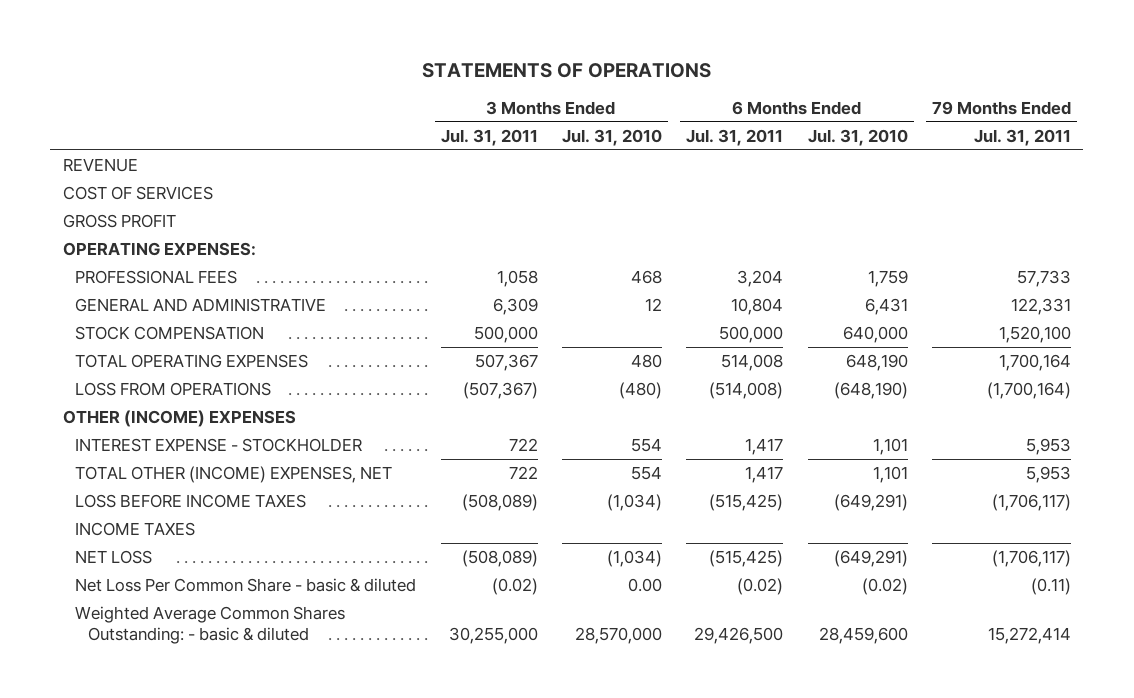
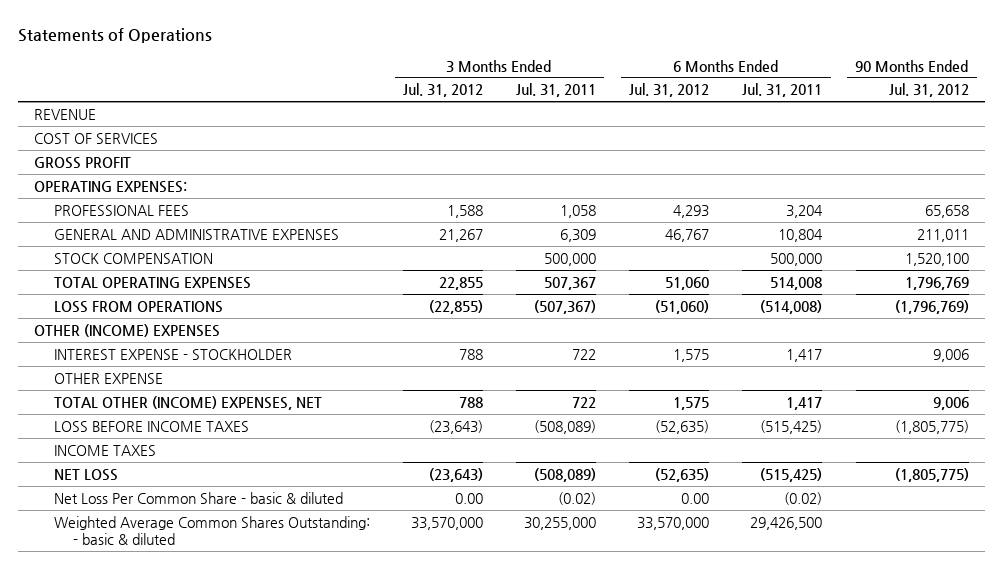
- STATEMENTS OF OPERATIONS
+ Statements of Operations
- | 3 Months Ended Jul. 31, 2011 | 3 Months Ended Jul. 31, 2010 | 6 Months Ended Jul. 31, 2011 | 6 Months Ended Jul. 31, 2010 | 79 Months Ended Jul. 31, 2011
+ | 3 Months Ended Jul. 31, 2012 | 3 Months Ended Jul. 31, 2011 | 6 Months Ended Jul. 31, 2012 | 6 Months Ended Jul. 31, 2011 | 90 Months Ended Jul. 31, 2012
- GENERAL AND ADMINISTRATIVE | 6,309 | 12 | 10,804 | 6,431 | 122,331
+ GENERAL AND ADMINISTRATIVE EXPENSES | 21,267 | 6,309 | 46,767 | 10,804 | 211,011
+ OTHER EXPENSE

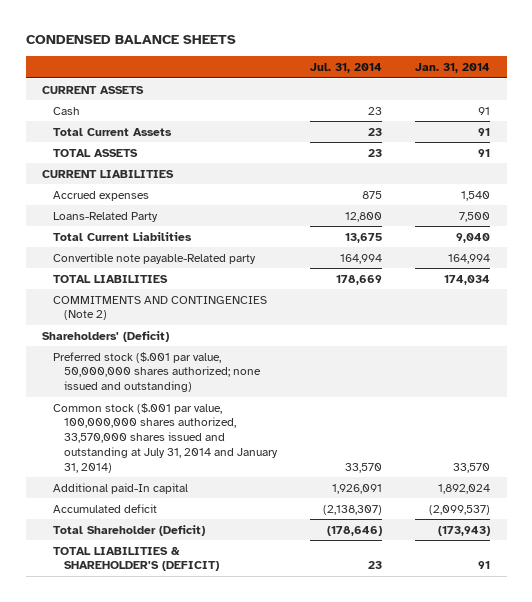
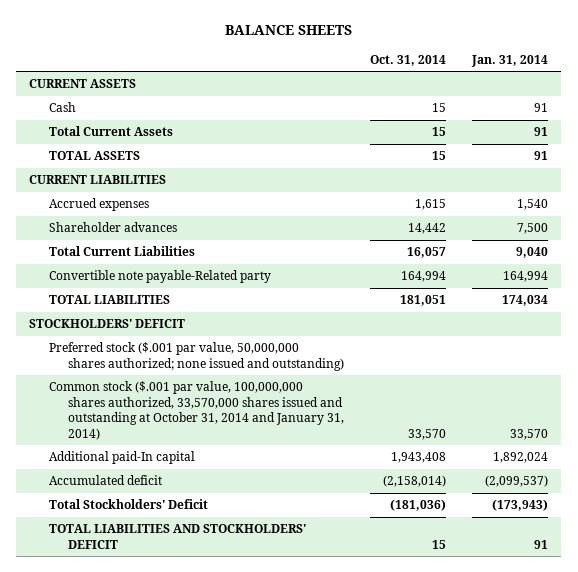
- CONDENSED BALANCE SHEETS
+ BALANCE SHEETS
- | Jul. 31, 2014 | Jan. 31, 2014
+ | Oct. 31, 2014 | Jan. 31, 2014
- Loans-Related Party | 12,800 | 7,500
+ Shareholder advances | 14,442 | 7,500
- COMMITMENTS AND CONTINGENCIES (Note 2)
- Shareholders' (Deficit)
+ STOCKHOLDERS' DEFICIT
- Common stock ($.001 par value, 100,000,000 shares authorized, 33,570,000 shares issued and outstanding at July 31, 2014 and January 31, 2014) | 33,570 | 33,570
+ Common stock ($.001 par value, 100,000,000 shares authorized, 33,570,000 shares issued and outstanding at October 31, 2014 and January 31, 2014) | 33,570 | 33,570
- Total Shareholder (Deficit) | (178,646) | (173,943)
- TOTAL LIABILITIES & SHAREHOLDER'S (DEFICIT) | 23 | 91
+ Total Stockholders' Deficit | (181,036) | (173,943)
+ TOTAL LIABILITIES AND STOCKHOLDERS' DEFICIT | 15 | 91

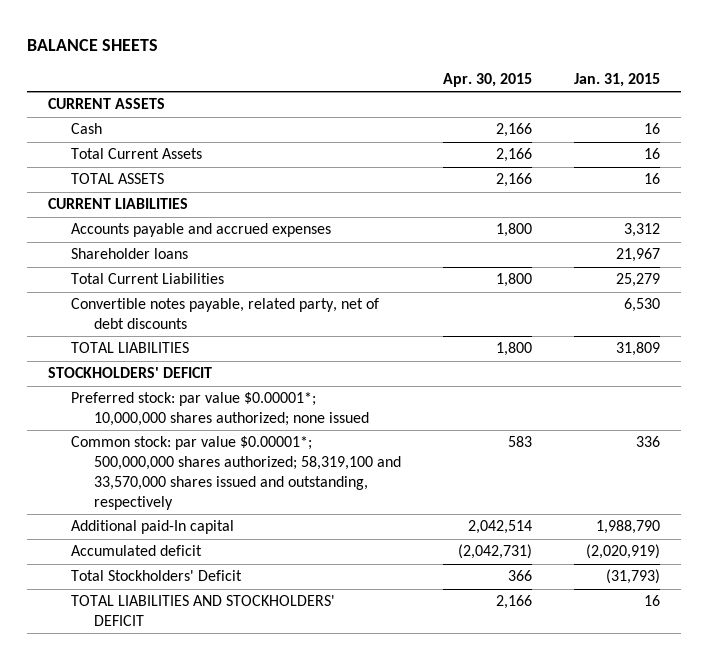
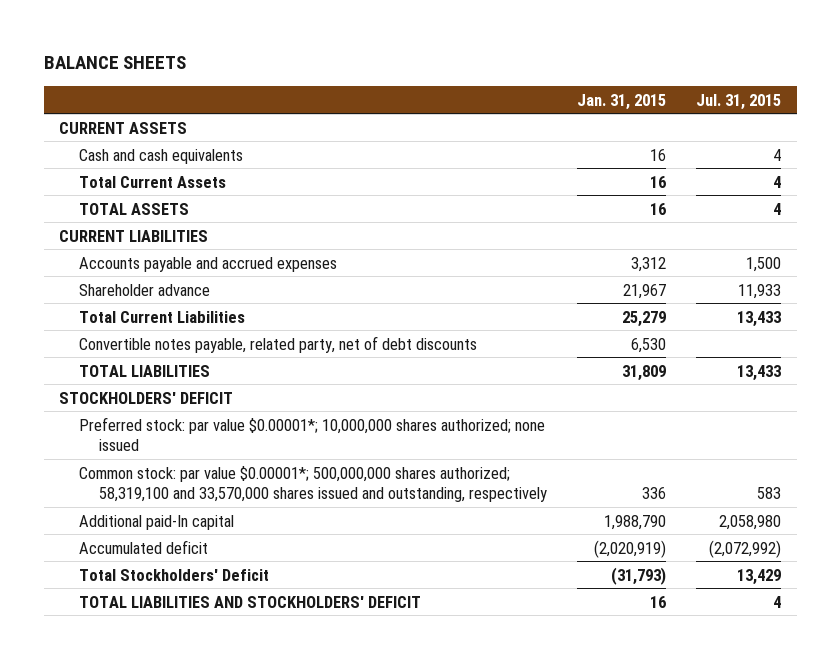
- | Apr. 30, 2015 | Jan. 31, 2015
+ | Jan. 31, 2015 | Jul. 31, 2015
- Cash | 2,166 | 16
+ Cash and cash equivalents | 16 | 4
- Shareholder loans | | 21,967
+ Shareholder advance | 21,967 | 11,933

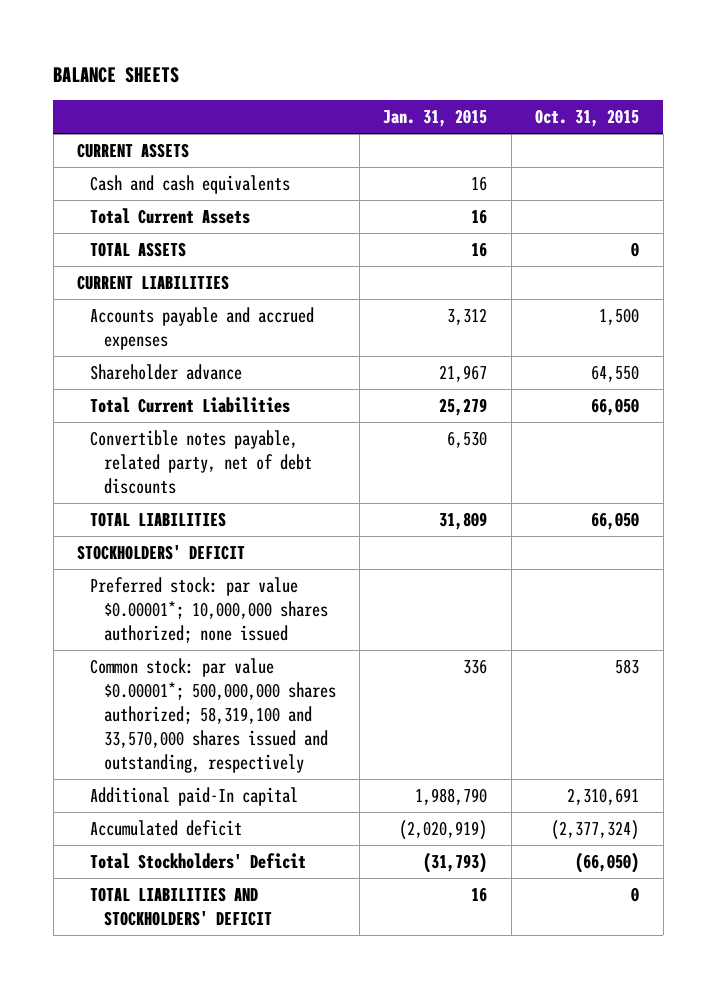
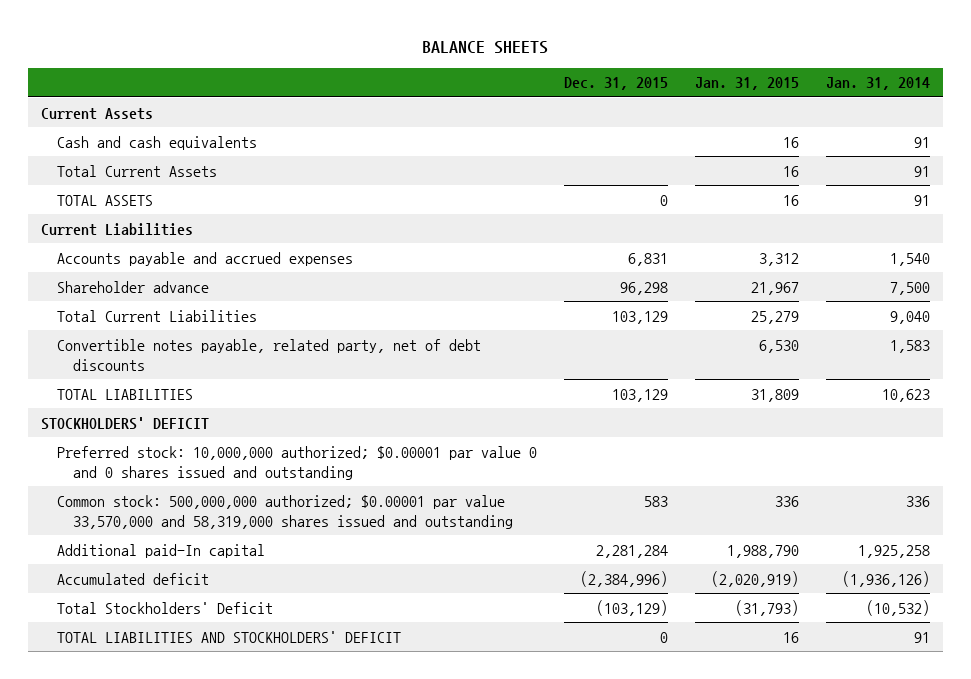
- | Jan. 31, 2015 | Oct. 31, 2015
+ | Dec. 31, 2015 | Jan. 31, 2015 | Jan. 31, 2014
- CURRENT ASSETS
+ Current Assets
- CURRENT LIABILITIES
+ Current Liabilities
- Preferred stock: par value $0.00001*; 10,000,000 shares authorized; none issued
- Common stock: par value $0.00001*; 500,000,000 shares authorized; 58,319,100 and 33,570,000 shares issued and outstanding, respectively | 336 | 583
+ Preferred stock: 10,000,000 authorized; $0.00001 par value 0 and 0 shares issued and outstanding
+ Common stock: 500,000,000 authorized; $0.00001 par value 33,570,000 and 58,319,000 shares issued and outstanding | 583 | 336 | 336

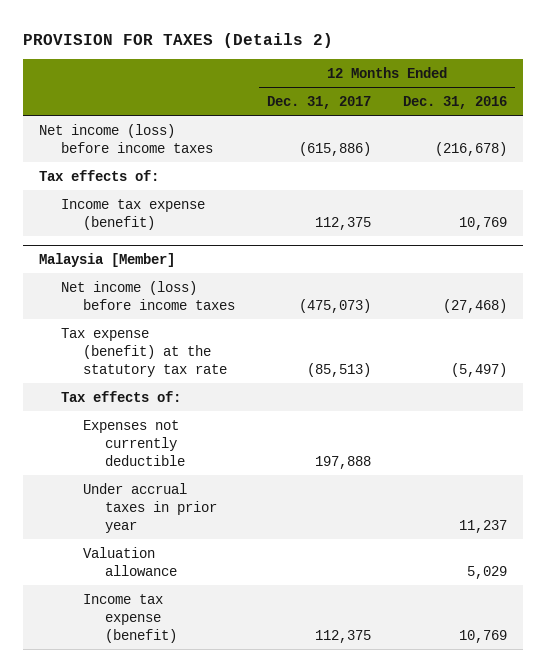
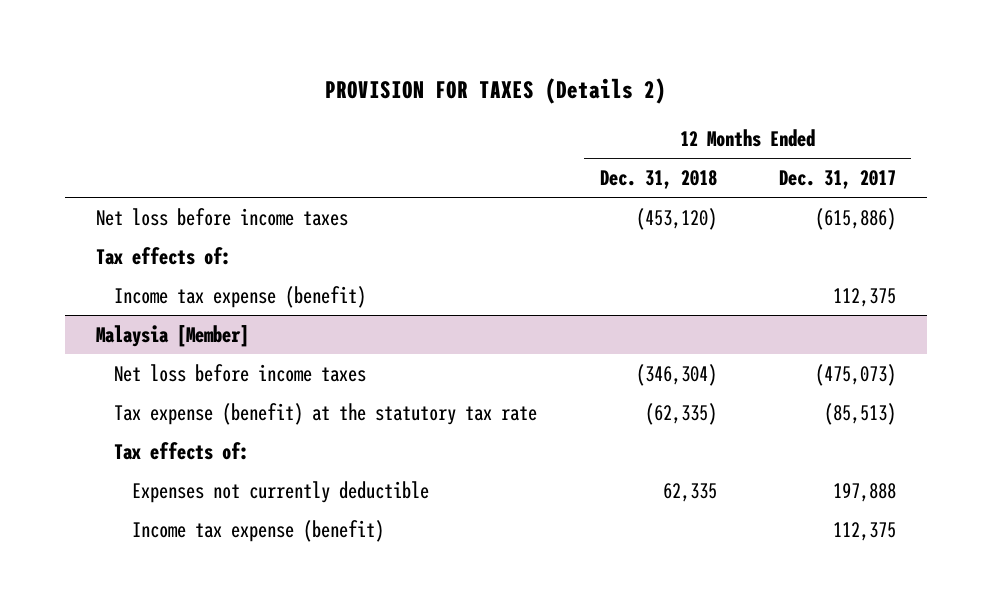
- | 12 Months Ended Dec. 31, 2017 | 12 Months Ended Dec. 31, 2016
+ | 12 Months Ended Dec. 31, 2018 | 12 Months Ended Dec. 31, 2017
- Net income (loss) before income taxes | (615,886) | (216,678)
+ Net loss before income taxes | (453,120) | (615,886)
@ Malaysia [Member]
- Net income (loss) before income taxes | (475,073) | (27,468)
+ Net loss before income taxes | (346,304) | (475,073)
- Under accrual taxes in prior year | | 11,237
- Valuation allowance | | 5,029

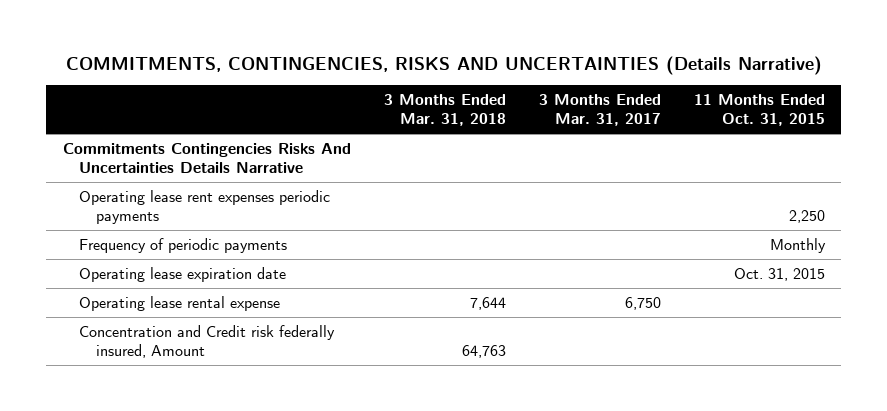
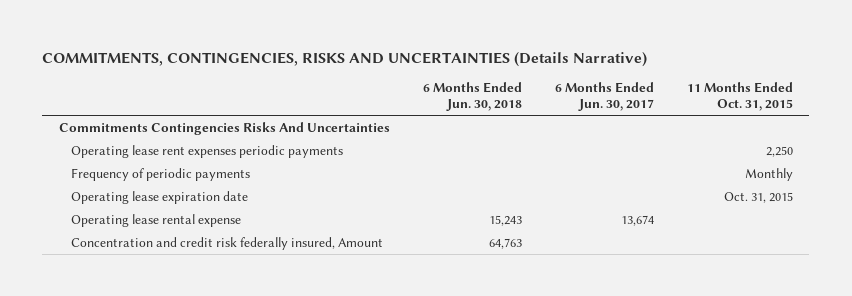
- | 3 Months Ended Mar. 31, 2018 | 3 Months Ended Mar. 31, 2017 | 11 Months Ended Oct. 31, 2015
+ | 6 Months Ended Jun. 30, 2018 | 6 Months Ended Jun. 30, 2017 | 11 Months Ended Oct. 31, 2015
- Commitments Contingencies Risks And Uncertainties Details Narrative
+ Commitments Contingencies Risks And Uncertainties
- Concentration and Credit risk federally insured, Amount | 64,763 | |
+ Concentration and credit risk federally insured, Amount | 64,763 | |

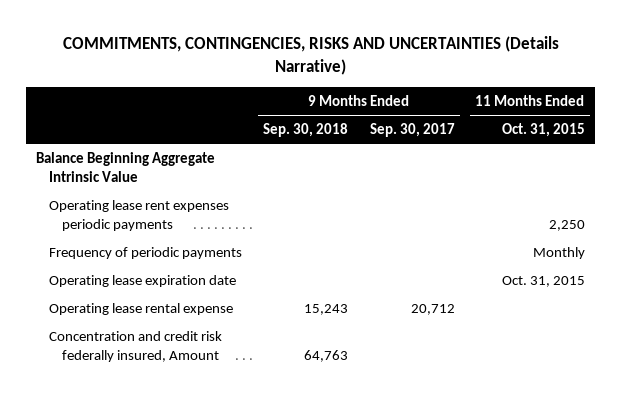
- | 6 Months Ended Jun. 30, 2018 | 6 Months Ended Jun. 30, 2017 | 11 Months Ended Oct. 31, 2015
+ | 9 Months Ended Sep. 30, 2018 | 9 Months Ended Sep. 30, 2017 | 11 Months Ended Oct. 31, 2015
- Commitments Contingencies Risks And Uncertainties
+ Balance Beginning Aggregate Intrinsic Value

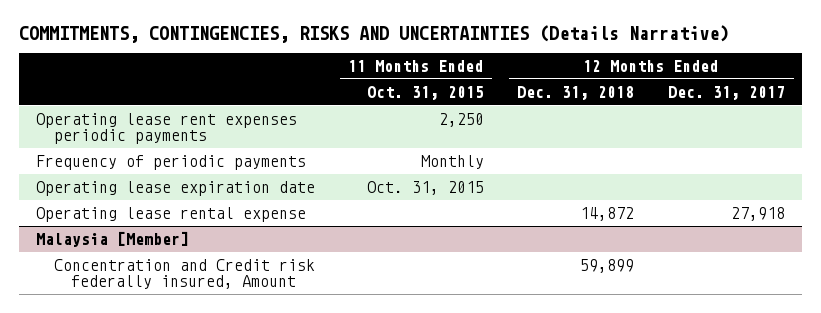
- | 9 Months Ended Sep. 30, 2018 | 9 Months Ended Sep. 30, 2017 | 11 Months Ended Oct. 31, 2015
+ | 11 Months Ended Oct. 31, 2015 | 12 Months Ended Dec. 31, 2018 | 12 Months Ended Dec. 31, 2017
- Balance Beginning Aggregate Intrinsic Value
- Concentration and credit risk federally insured, Amount | 64,763 | |
+ Malaysia [Member]
+ Concentration and Credit risk federally insured, Amount | | 59,899 |

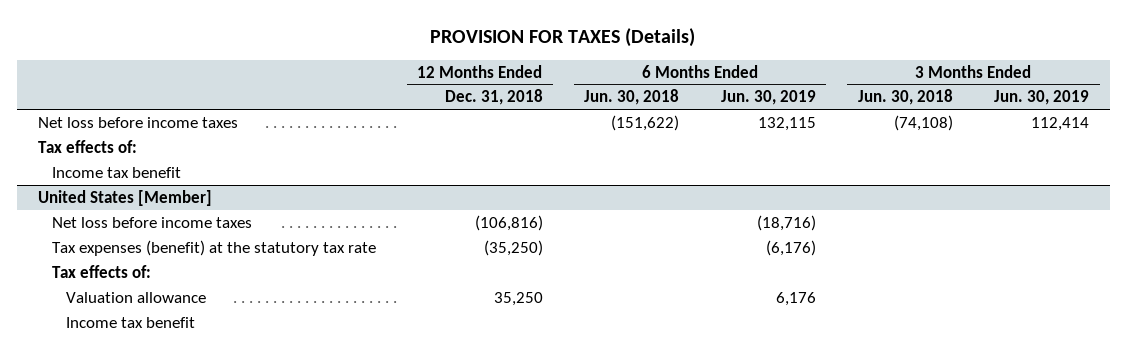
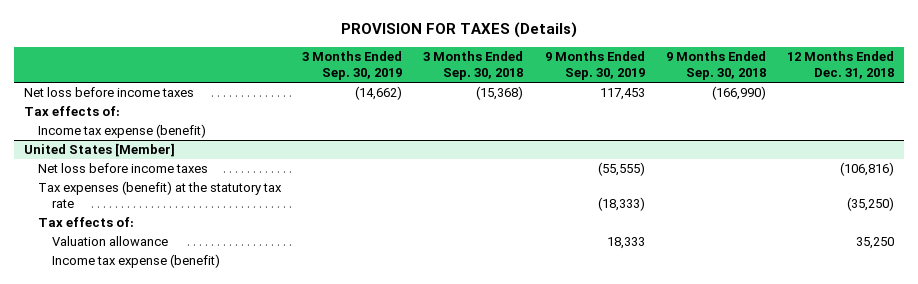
- | 12 Months Ended Dec. 31, 2018 | 6 Months Ended Jun. 30, 2018 | 6 Months Ended Jun. 30, 2019 | 3 Months Ended Jun. 30, 2018 | 3 Months Ended Jun. 30, 2019
+ | 3 Months Ended Sep. 30, 2019 | 3 Months Ended Sep. 30, 2018 | 9 Months Ended Sep. 30, 2019 | 9 Months Ended Sep. 30, 2018 | 12 Months Ended Dec. 31, 2018
- Income tax benefit
+ Income tax expense (benefit)
@ United States [Member]
- Income tax benefit
+ Income tax expense (benefit)

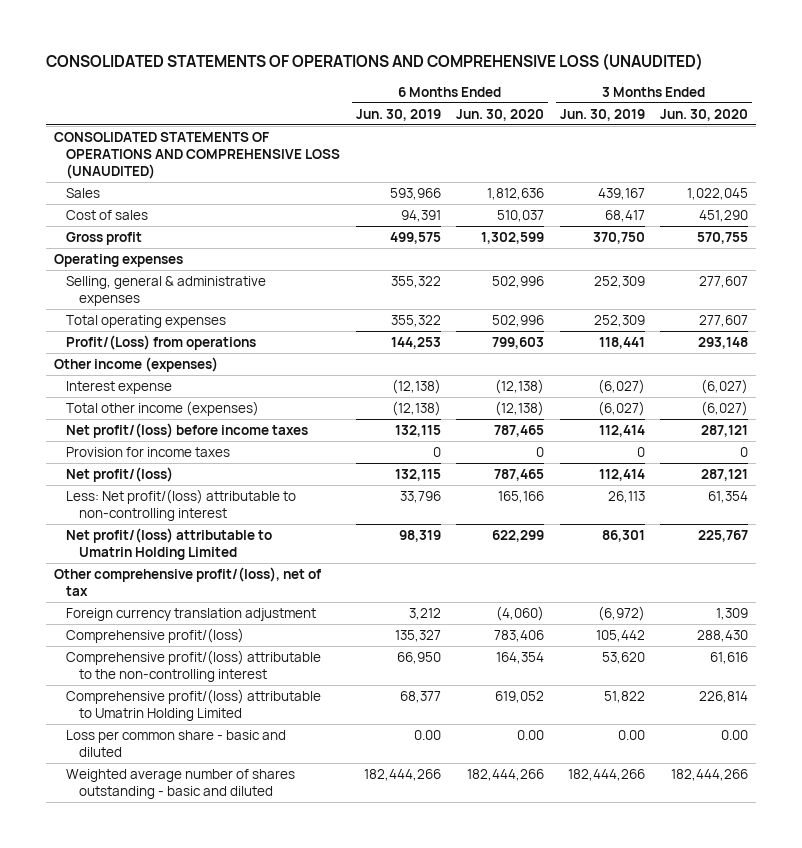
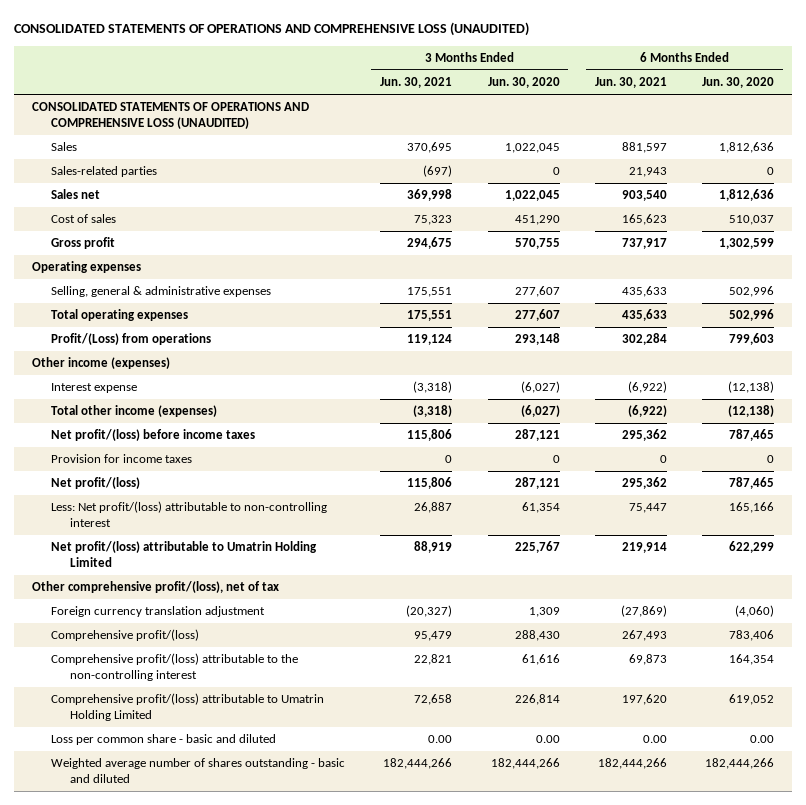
- | 6 Months Ended Jun. 30, 2019 | 6 Months Ended Jun. 30, 2020 | 3 Months Ended Jun. 30, 2019 | 3 Months Ended Jun. 30, 2020
+ | 3 Months Ended Jun. 30, 2021 | 3 Months Ended Jun. 30, 2020 | 6 Months Ended Jun. 30, 2021 | 6 Months Ended Jun. 30, 2020
+ Sales-related parties | (697) | 0 | 21,943 | 0
+ Sales net | 369,998 | 1,022,045 | 903,540 | 1,812,636

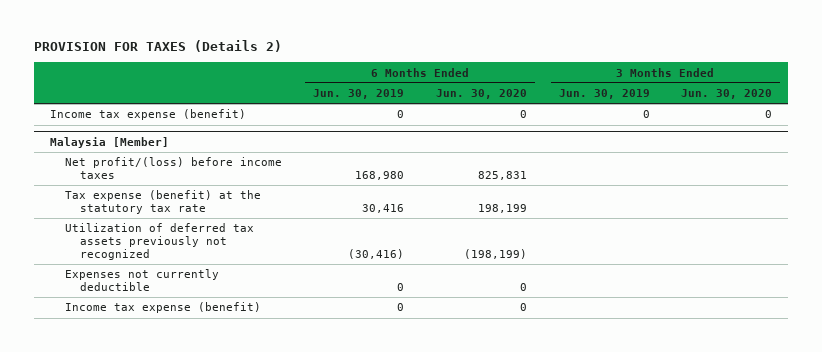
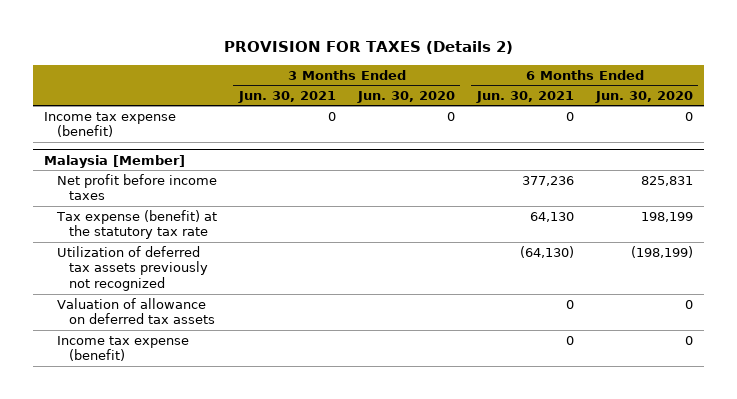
- | 6 Months Ended Jun. 30, 2019 | 6 Months Ended Jun. 30, 2020 | 3 Months Ended Jun. 30, 2019 | 3 Months Ended Jun. 30, 2020
+ | 3 Months Ended Jun. 30, 2021 | 3 Months Ended Jun. 30, 2020 | 6 Months Ended Jun. 30, 2021 | 6 Months Ended Jun. 30, 2020
@ Malaysia [Member]
- Net profit/(loss) before income taxes | 168,980 | 825,831 | |
+ Net profit before income taxes | | | 377,236 | 825,831
- Expenses not currently deductible | 0 | 0 | |
+ Valuation of allowance on deferred tax assets | | | 0 | 0

